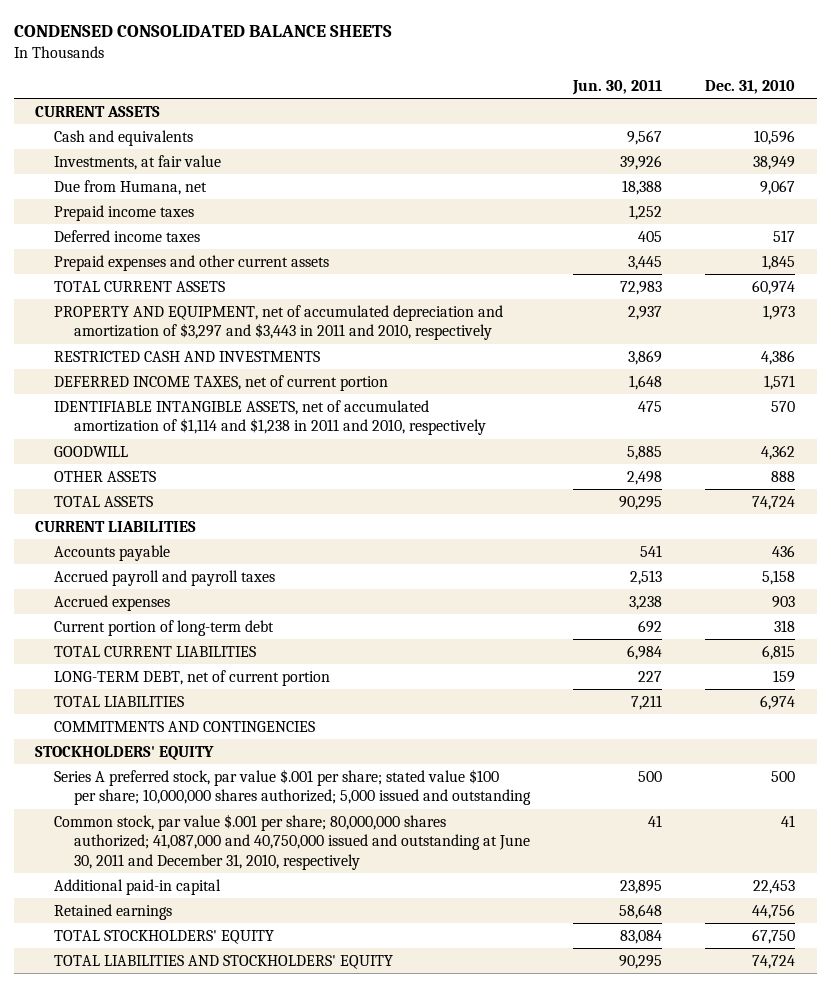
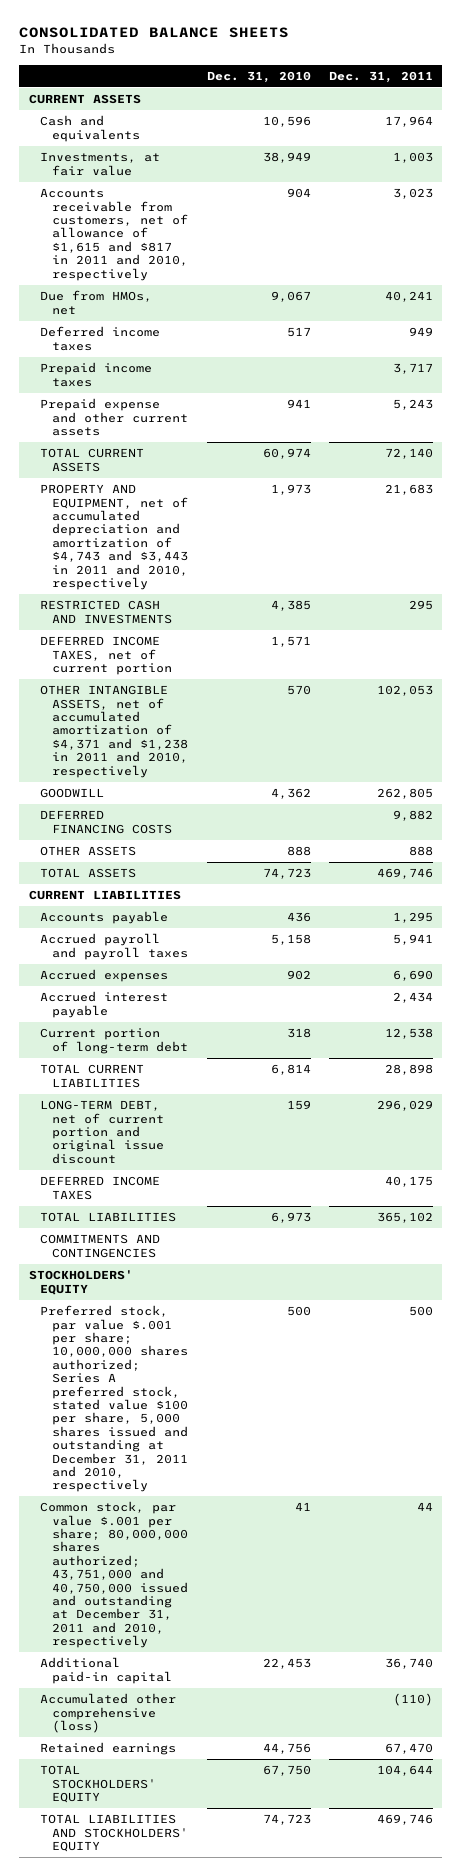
- CONDENSED CONSOLIDATED BALANCE SHEETS
+ CONSOLIDATED BALANCE SHEETS
- | Jun. 30, 2011 | Dec. 31, 2010
+ | Dec. 31, 2010 | Dec. 31, 2011
- Due from Humana, net | 18,388 | 9,067
+ Accounts receivable from customers, net of allowance of $1,615 and $817 in 2011 and 2010, respectively | 904 | 3,023
+ Due from HMOs, net | 9,067 | 40,241
- Prepaid expenses and other current assets | 3,445 | 1,845
moved down: Prepaid income taxes | | 3,717
+ Prepaid expense and other current assets | 941 | 5,243
- PROPERTY AND EQUIPMENT, net of accumulated depreciation and amortization of $3,297 and $3,443 in 2011 and 2010, respectively | 2,937 | 1,973
- RESTRICTED CASH AND INVESTMENTS | 3,869 | 4,386
+ PROPERTY AND EQUIPMENT, net of accumulated depreciation and amortization of $4,743 and $3,443 in 2011 and 2010, respectively | 1,973 | 21,683
+ RESTRICTED CASH AND INVESTMENTS | 4,385 | 295
- IDENTIFIABLE INTANGIBLE ASSETS, net of accumulated amortization of $1,114 and $1,238 in 2011 and 2010, respectively | 475 | 570
+ OTHER INTANGIBLE ASSETS, net of accumulated amortization of $4,371 and $1,238 in 2011 and 2010, respectively | 570 | 102,053
+ DEFERRED FINANCING COSTS | | 9,882
- TOTAL ASSETS | 90,295 | 74,724
+ TOTAL ASSETS | 74,723 | 469,746
- Accrued expenses | 3,238 | 903
+ Accrued expenses | 902 | 6,690
+ Accrued interest payable | | 2,434
- TOTAL CURRENT LIABILITIES | 6,984 | 6,815
- LONG-TERM DEBT, net of current portion | 227 | 159
- TOTAL LIABILITIES | 7,211 | 6,974
+ TOTAL CURRENT LIABILITIES | 6,814 | 28,898
+ LONG-TERM DEBT, net of current portion and original issue discount | 159 | 296,029
+ DEFERRED INCOME TAXES | | 40,175
+ TOTAL LIABILITIES | 6,973 | 365,102
- Series A preferred stock, par value $.001 per share; stated value $100 per share; 10,000,000 shares authorized; 5,000 issued and outstanding | 500 | 500
- Common stock, par value $.001 per share; 80,000,000 shares authorized; 41,087,000 and 40,750,000 issued and outstanding at June 30, 2011 and December 31, 2010, respectively | 41 | 41
+ Preferred stock, par value $.001 per share; 10,000,000 shares authorized; Series A preferred stock, stated value $100 per share, 5,000 shares issued and outstanding at December 31, 2011 and 2010, respectively | 500 | 500
+ Common stock, par value $.001 per share; 80,000,000 shares authorized; 43,751,000 and 40,750,000 issued and outstanding at December 31, 2011 and 2010, respectively | 41 | 44
+ Accumulated other comprehensive (loss) | | (110)
- TOTAL LIABILITIES AND STOCKHOLDERS' EQUITY | 90,295 | 74,724
+ TOTAL LIABILITIES AND STOCKHOLDERS' EQUITY | 74,723 | 469,746

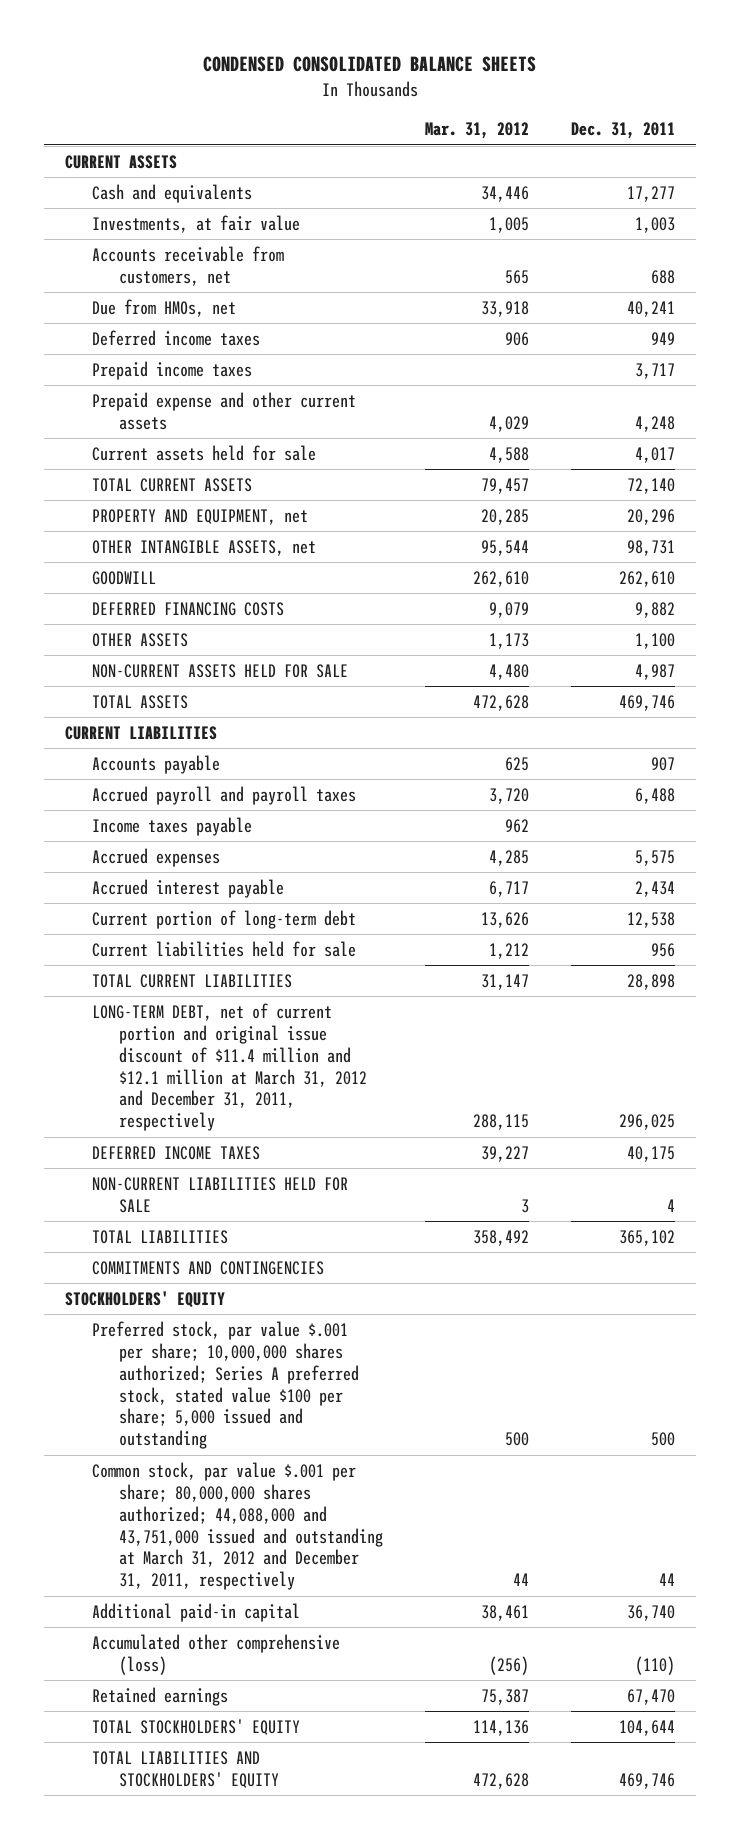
- CONSOLIDATED BALANCE SHEETS
+ CONDENSED CONSOLIDATED BALANCE SHEETS
- | Dec. 31, 2010 | Dec. 31, 2011
+ | Mar. 31, 2012 | Dec. 31, 2011
- Cash and equivalents | 10,596 | 17,964
+ Cash and equivalents | 34,446 | 17,277
- Accounts receivable from customers, net of allowance of $1,615 and $817 in 2011 and 2010, respectively | 904 | 3,023
+ Accounts receivable from customers, net | 565 | 688
- Prepaid expense and other current assets | 941 | 5,243
+ Prepaid expense and other current assets | 4,029 | 4,248
+ Current assets held for sale | 4,588 | 4,017
- PROPERTY AND EQUIPMENT, net of accumulated depreciation and amortization of $4,743 and $3,443 in 2011 and 2010, respectively | 1,973 | 21,683
- RESTRICTED CASH AND INVESTMENTS | 4,385 | 295
- DEFERRED INCOME TAXES, net of current portion | 1,571 |
- OTHER INTANGIBLE ASSETS, net of accumulated amortization of $4,371 and $1,238 in 2011 and 2010, respectively | 570 | 102,053
- GOODWILL | 4,362 | 262,805
+ PROPERTY AND EQUIPMENT, net | 20,285 | 20,296
+ OTHER INTANGIBLE ASSETS, net | 95,544 | 98,731
+ GOODWILL | 262,610 | 262,610
- OTHER ASSETS | 888 | 888
+ OTHER ASSETS | 1,173 | 1,100
+ NON-CURRENT ASSETS HELD FOR SALE | 4,480 | 4,987
- Accounts payable | 436 | 1,295
- Accrued payroll and payroll taxes | 5,158 | 5,941
- Accrued expenses | 902 | 6,690
+ Accounts payable | 625 | 907
+ Accrued payroll and payroll taxes | 3,720 | 6,488
+ Income taxes payable | 962 |
+ Accrued expenses | 4,285 | 5,575
+ Current liabilities held for sale | 1,212 | 956
- LONG-TERM DEBT, net of current portion and original issue discount | 159 | 296,029
+ LONG-TERM DEBT, net of current portion and original issue discount of $11.4 million and $12.1 million at March 31, 2012 and December 31, 2011, respectively | 288,115 | 296,025
+ NON-CURRENT LIABILITIES HELD FOR SALE | 3 | 4
- Preferred stock, par value $.001 per share; 10,000,000 shares authorized; Series A preferred stock, stated value $100 per share, 5,000 shares issued and outstanding at December 31, 2011 and 2010, respectively | 500 | 500
- Common stock, par value $.001 per share; 80,000,000 shares authorized; 43,751,000 and 40,750,000 issued and outstanding at December 31, 2011 and 2010, respectively | 41 | 44
+ Preferred stock, par value $.001 per share; 10,000,000 shares authorized; Series A preferred stock, stated value $100 per share; 5,000 issued and outstanding | 500 | 500
+ Common stock, par value $.001 per share; 80,000,000 shares authorized; 44,088,000 and 43,751,000 issued and outstanding at March 31, 2012 and December 31, 2011, respectively | 44 | 44

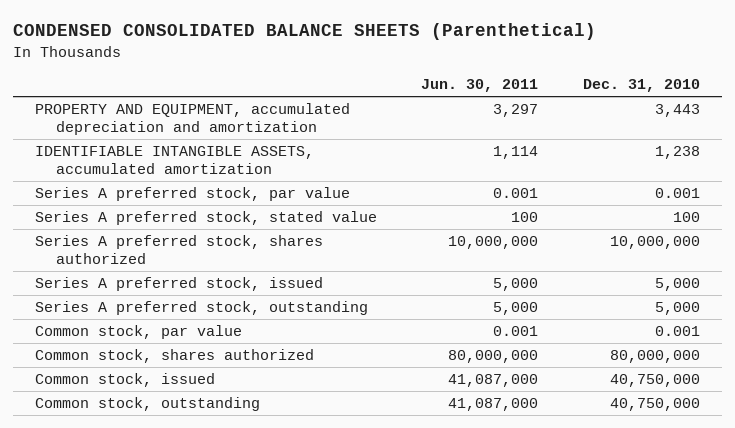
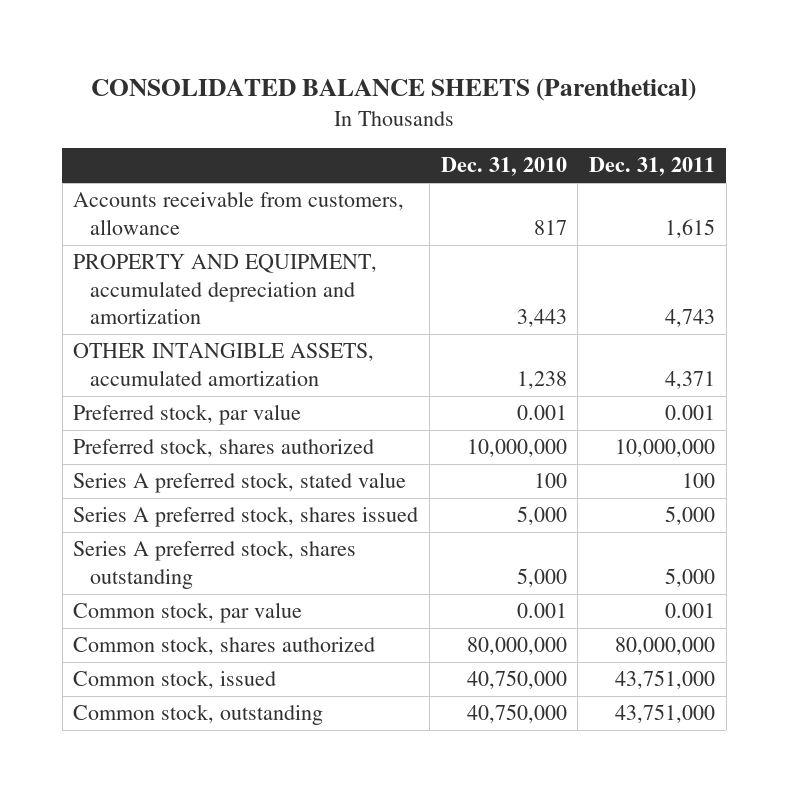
- CONDENSED CONSOLIDATED BALANCE SHEETS (Parenthetical)
+ CONSOLIDATED BALANCE SHEETS (Parenthetical)
- | Jun. 30, 2011 | Dec. 31, 2010
+ | Dec. 31, 2010 | Dec. 31, 2011
+ Accounts receivable from customers, allowance | 817 | 1,615
- IDENTIFIABLE INTANGIBLE ASSETS, accumulated amortization | 1,114 | 1,238
- Series A preferred stock, par value | 0.001 | 0.001
+ OTHER INTANGIBLE ASSETS, accumulated amortization | 1,238 | 4,371
+ Preferred stock, par value | 0.001 | 0.001
+ Preferred stock, shares authorized | 10,000,000 | 10,000,000
- Series A preferred stock, shares authorized | 10,000,000 | 10,000,000
- Series A preferred stock, issued | 5,000 | 5,000
- Series A preferred stock, outstanding | 5,000 | 5,000
+ Series A preferred stock, shares issued | 5,000 | 5,000
+ Series A preferred stock, shares outstanding | 5,000 | 5,000

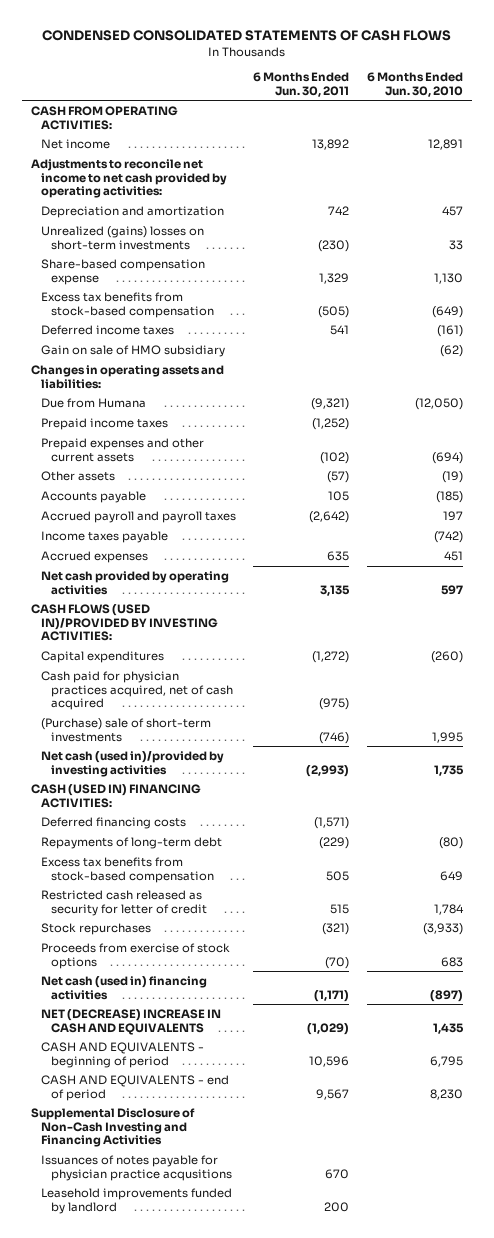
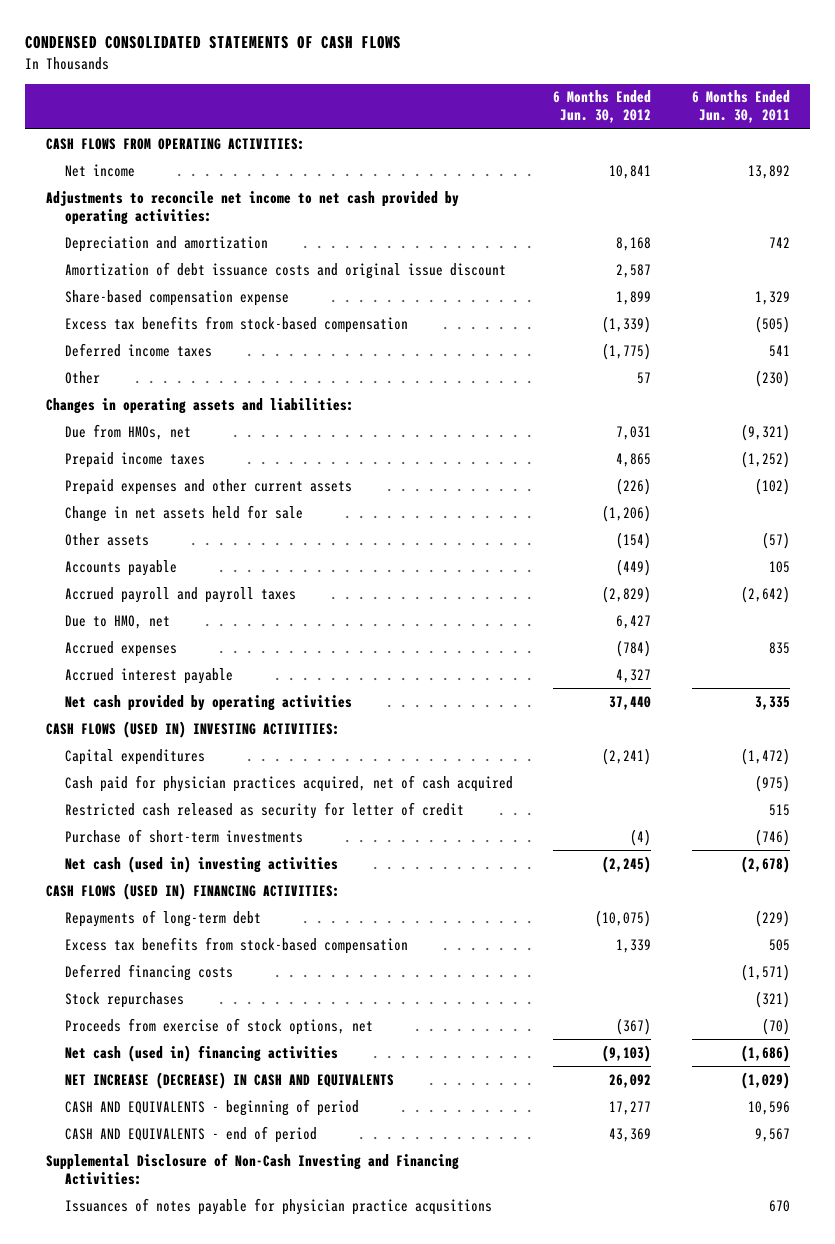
- | 6 Months Ended Jun. 30, 2011 | 6 Months Ended Jun. 30, 2010
+ | 6 Months Ended Jun. 30, 2012 | 6 Months Ended Jun. 30, 2011
- CASH FROM OPERATING ACTIVITIES:
+ CASH FLOWS FROM OPERATING ACTIVITIES:
- Unrealized (gains) losses on short-term investments | (230) | 33
+ Amortization of debt issuance costs and original issue discount | 2,587 |
- Gain on sale of HMO subsidiary | | (62)
+ Other | 57 | (230)
- Due from Humana | (9,321) | (12,050)
+ Due from HMOs, net | 7,031 | (9,321)
+ Change in net assets held for sale | (1,206) |
- Income taxes payable | | (742)
- Accrued expenses | 635 | 451
- Net cash provided by operating activities | 3,135 | 597
- CASH FLOWS (USED IN)/PROVIDED BY INVESTING ACTIVITIES:
- Capital expenditures | (1,272) | (260)
+ Due to HMO, net | 6,427 |
+ Accrued expenses | (784) | 835
+ Accrued interest payable | 4,327 |
+ Net cash provided by operating activities | 37,440 | 3,335
+ CASH FLOWS (USED IN) INVESTING ACTIVITIES:
+ Capital expenditures | (2,241) | (1,472)
- (Purchase) sale of short-term investments | (746) | 1,995
- Net cash (used in)/provided by investing activities | (2,993) | 1,735
- CASH (USED IN) FINANCING ACTIVITIES:
moved up: Restricted cash released as security for letter of credit | | 515
+ Purchase of short-term investments | (4) | (746)
+ Net cash (used in) investing activities | (2,245) | (2,678)
+ CASH FLOWS (USED IN) FINANCING ACTIVITIES:
moved down: Deferred financing costs | | (1,571)
- Proceeds from exercise of stock options | (70) | 683
- Net cash (used in) financing activities | (1,171) | (897)
- NET (DECREASE) INCREASE IN CASH AND EQUIVALENTS | (1,029) | 1,435
+ Proceeds from exercise of stock options, net | (367) | (70)
+ Net cash (used in) financing activities | (9,103) | (1,686)
+ NET INCREASE (DECREASE) IN CASH AND EQUIVALENTS | 26,092 | (1,029)
- Supplemental Disclosure of Non-Cash Investing and Financing Activities
+ Supplemental Disclosure of Non-Cash Investing and Financing Activities:
- Leasehold improvements funded by landlord | 200 |

